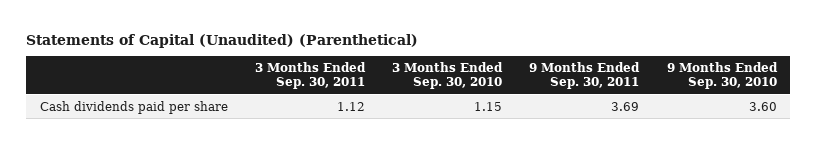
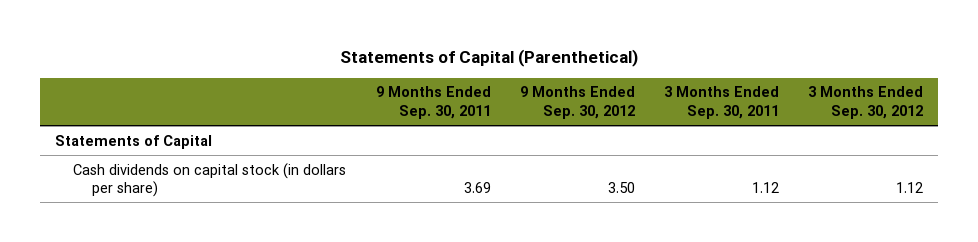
- Statements of Capital (Unaudited) (Parenthetical)
+ Statements of Capital (Parenthetical)
- | 3 Months Ended Sep. 30, 2011 | 3 Months Ended Sep. 30, 2010 | 9 Months Ended Sep. 30, 2011 | 9 Months Ended Sep. 30, 2010
+ | 9 Months Ended Sep. 30, 2011 | 9 Months Ended Sep. 30, 2012 | 3 Months Ended Sep. 30, 2011 | 3 Months Ended Sep. 30, 2012
- Cash dividends paid per share | 1.12 | 1.15 | 3.69 | 3.60
+ Statements of Capital
+ Cash dividends on capital stock (in dollars per share) | 3.69 | 3.50 | 1.12 | 1.12

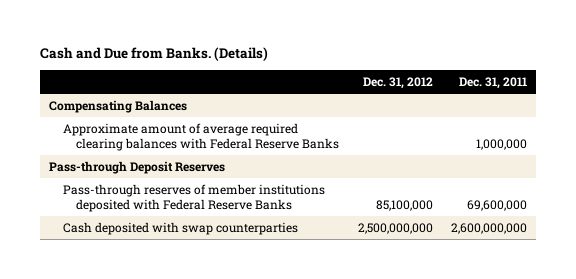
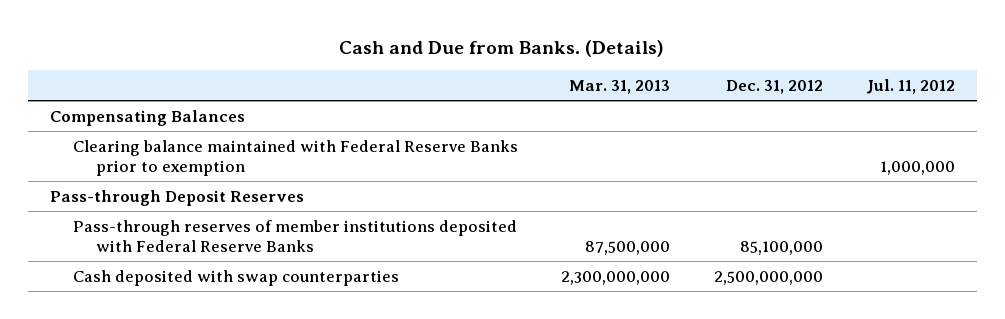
- | Dec. 31, 2012 | Dec. 31, 2011
+ | Mar. 31, 2013 | Dec. 31, 2012 | Jul. 11, 2012
- Approximate amount of average required clearing balances with Federal Reserve Banks | | 1,000,000
+ Clearing balance maintained with Federal Reserve Banks prior to exemption | | | 1,000,000

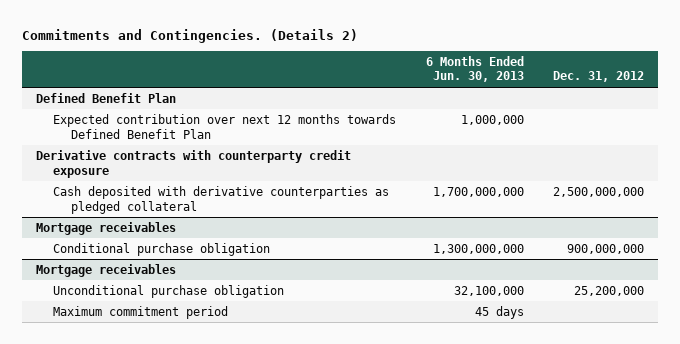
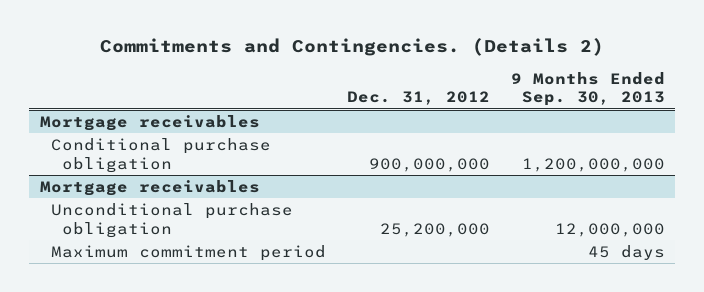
- | 6 Months Ended Jun. 30, 2013 | Dec. 31, 2012
+ | Dec. 31, 2012 | 9 Months Ended Sep. 30, 2013
- Defined Benefit Plan
- Expected contribution over next 12 months towards Defined Benefit Plan | 1,000,000 |
- Derivative contracts with counterparty credit exposure
- Cash deposited with derivative counterparties as pledged collateral | 1,700,000,000 | 2,500,000,000

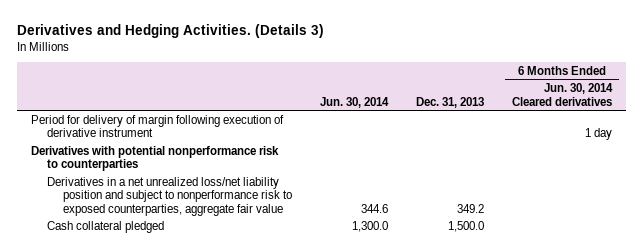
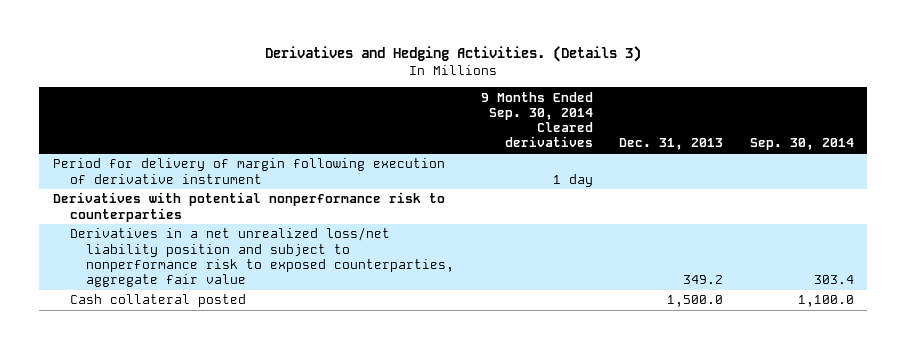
- | Jun. 30, 2014 | Dec. 31, 2013 | 6 Months Ended Jun. 30, 2014 Cleared derivatives
+ | 9 Months Ended Sep. 30, 2014 Cleared derivatives | Dec. 31, 2013 | Sep. 30, 2014
- Cash collateral pledged | 1,300.0 | 1,500.0 |
+ Cash collateral posted | | 1,500.0 | 1,100.0

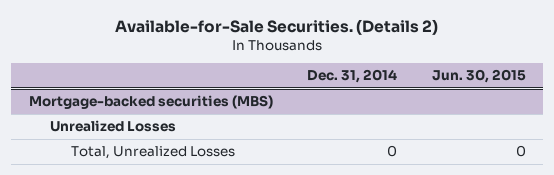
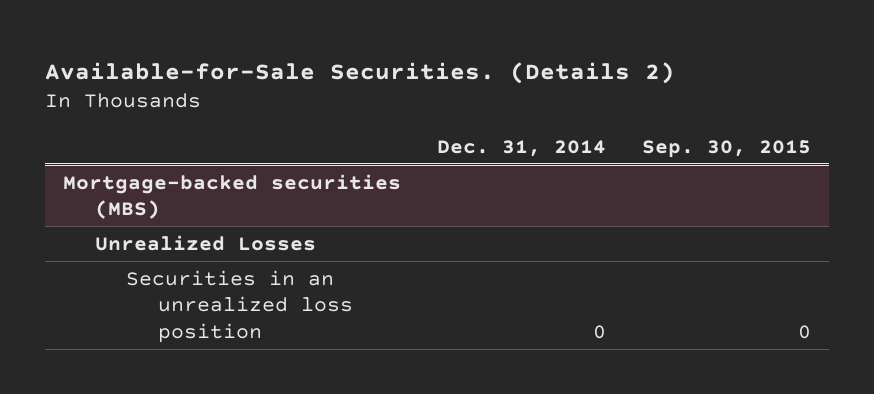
- | Dec. 31, 2014 | Jun. 30, 2015
+ | Dec. 31, 2014 | Sep. 30, 2015
@ Mortgage-backed securities (MBS)
- Total, Unrealized Losses | 0 | 0
+ Securities in an unrealized loss position | 0 | 0

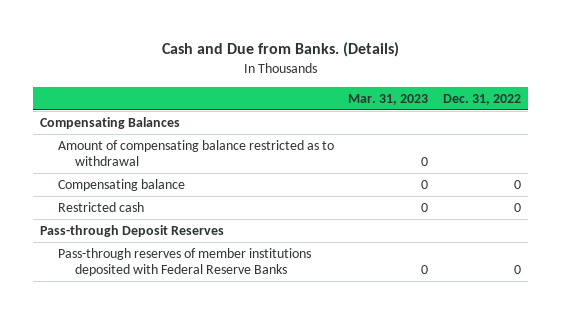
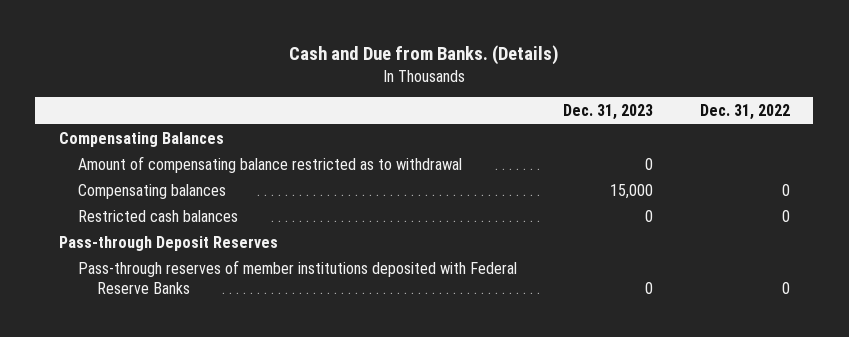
- | Mar. 31, 2023 | Dec. 31, 2022
+ | Dec. 31, 2023 | Dec. 31, 2022
- Compensating balance | 0 | 0
- Restricted cash | 0 | 0
+ Compensating balances | 15,000 | 0
+ Restricted cash balances | 0 | 0

